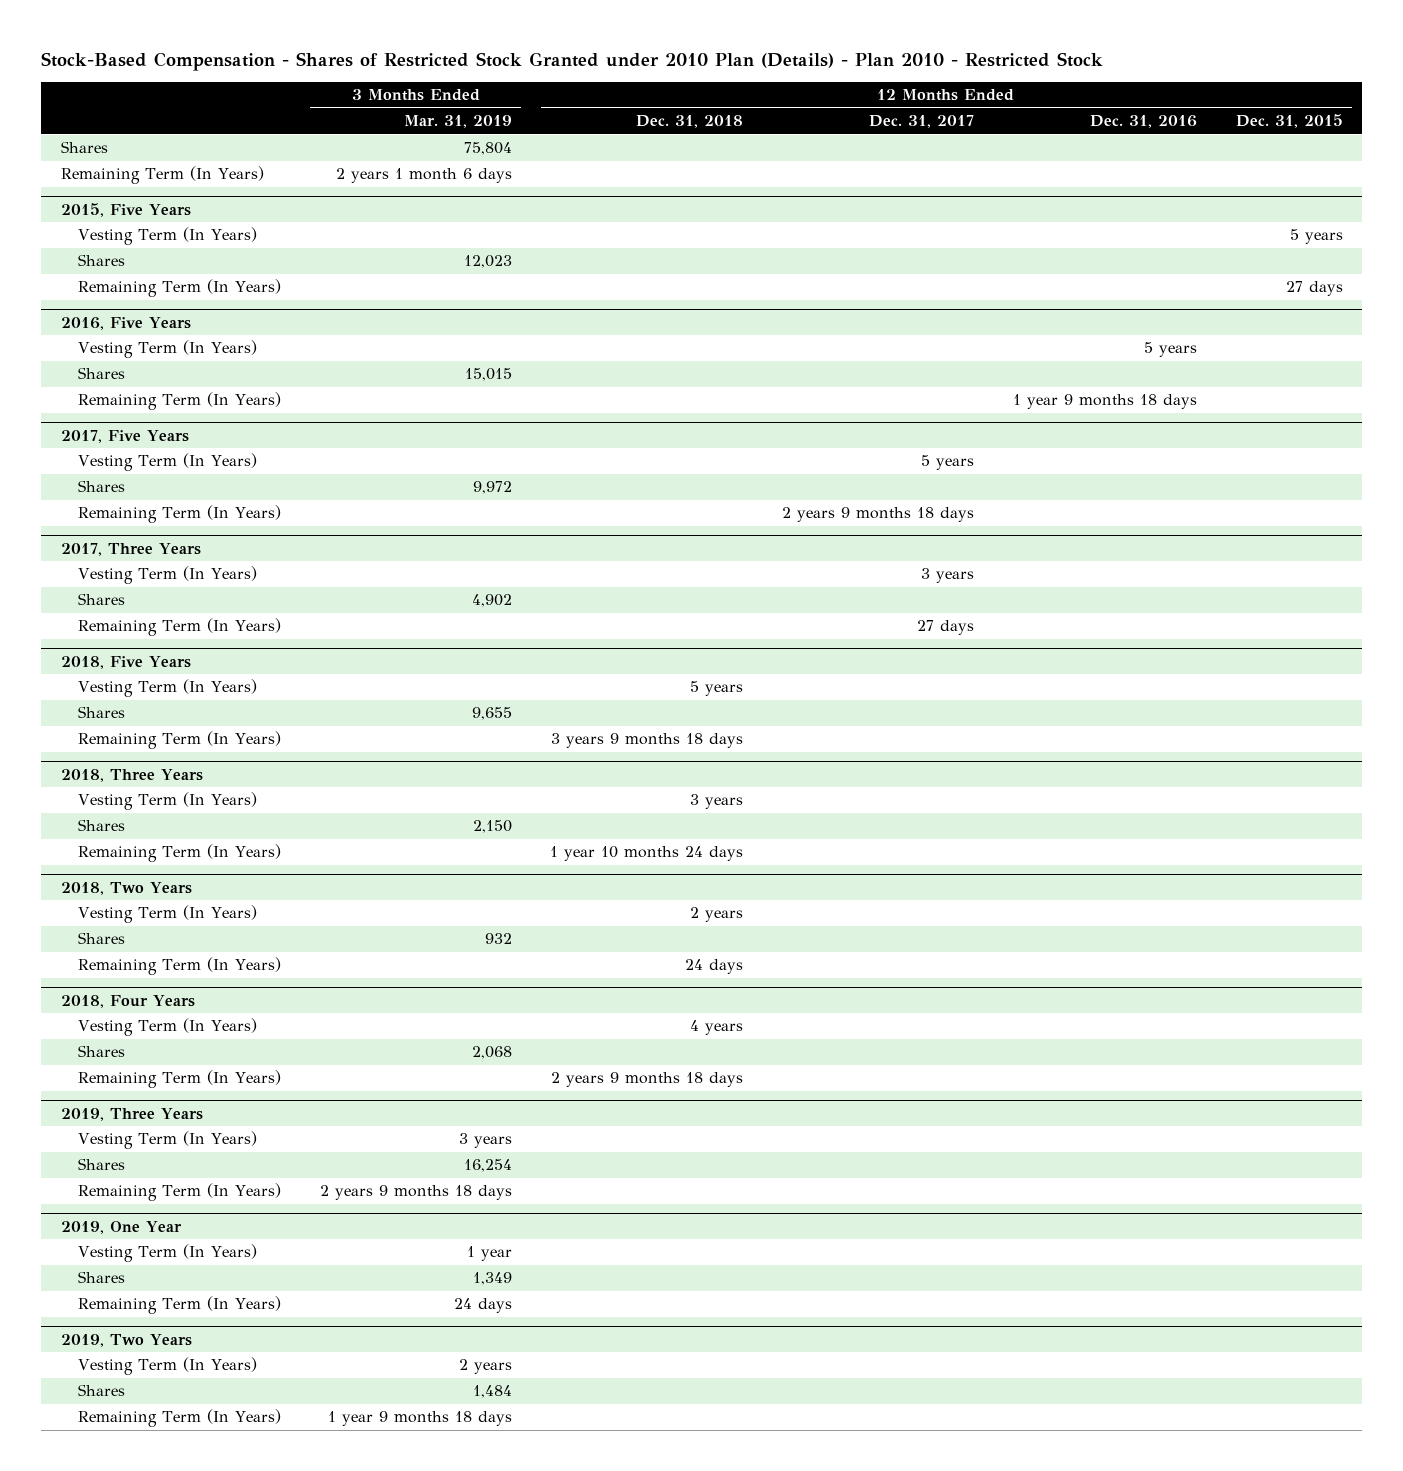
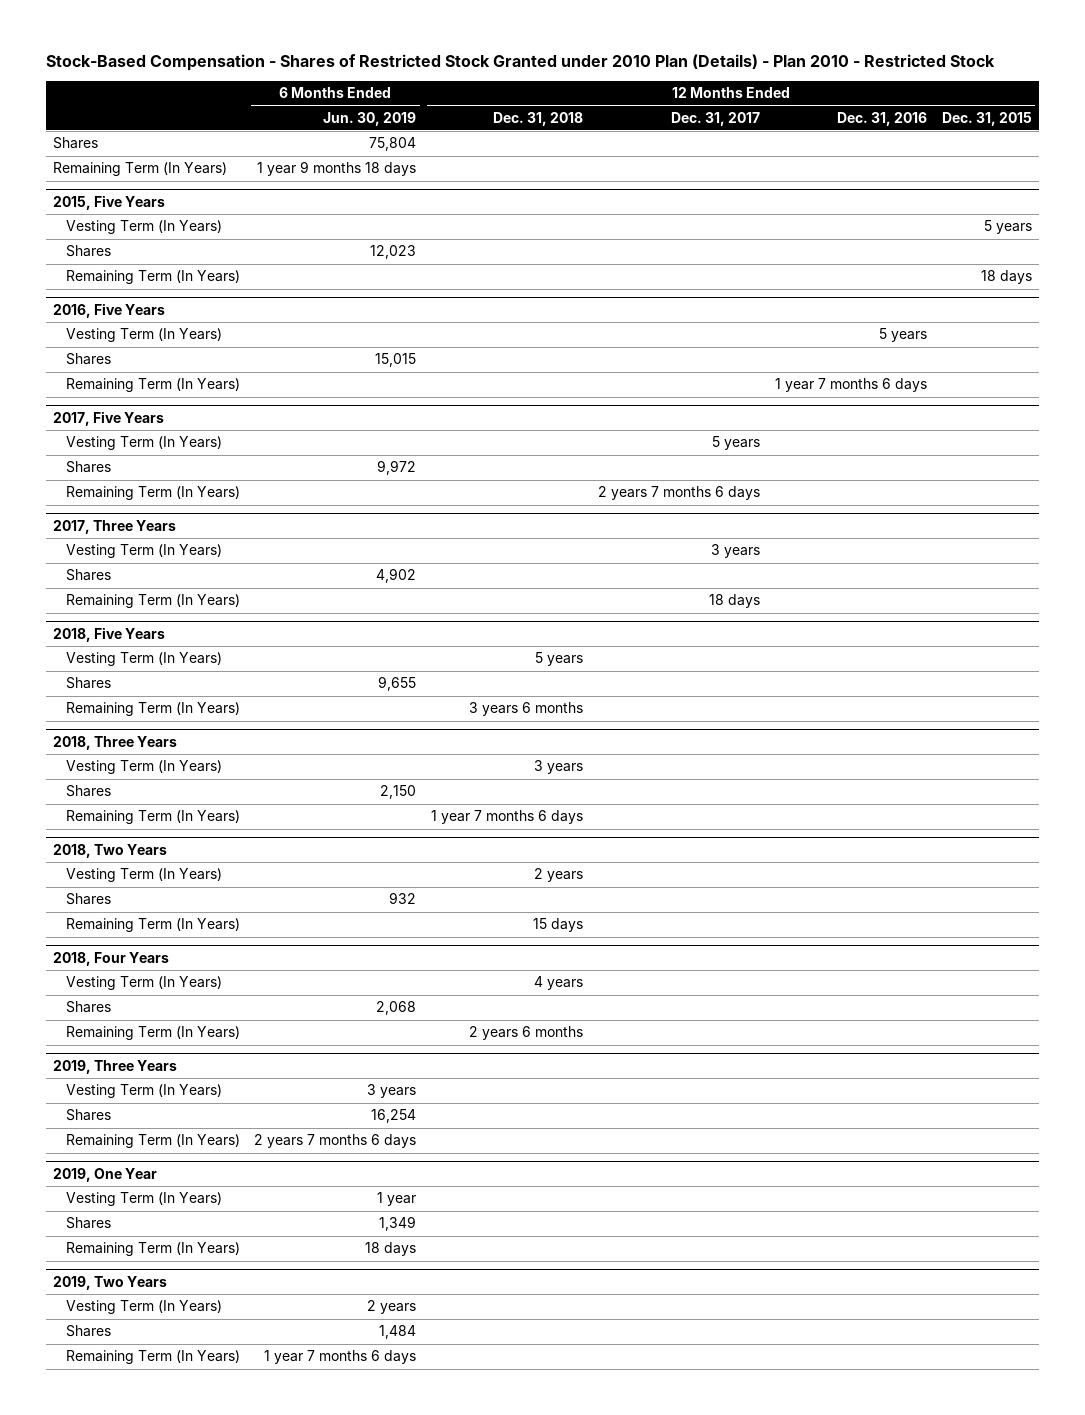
- | 3 Months Ended Mar. 31, 2019 | 12 Months Ended Dec. 31, 2018 | 12 Months Ended Dec. 31, 2017 | 12 Months Ended Dec. 31, 2016 | 12 Months Ended Dec. 31, 2015
+ | 6 Months Ended Jun. 30, 2019 | 12 Months Ended Dec. 31, 2018 | 12 Months Ended Dec. 31, 2017 | 12 Months Ended Dec. 31, 2016 | 12 Months Ended Dec. 31, 2015
@ 2015, Five Years
- Remaining Term (In Years) | | | | | 27 days
+ Remaining Term (In Years) | | | | | 18 days
@ 2016, Five Years
- Remaining Term (In Years) | | | | 1 year 9 months 18 days |
+ Remaining Term (In Years) | | | | 1 year 7 months 6 days |
@ 2017, Five Years
- Remaining Term (In Years) | | | 2 years 9 months 18 days | |
+ Remaining Term (In Years) | | | 2 years 7 months 6 days | |
@ 2017, Three Years
- Remaining Term (In Years) | | | 27 days | |
+ Remaining Term (In Years) | | | 18 days | |
@ 2018, Five Years
- Remaining Term (In Years) | | 3 years 9 months 18 days | | |
+ Remaining Term (In Years) | | 3 years 6 months | | |
@ 2018, Three Years
- Remaining Term (In Years) | | 1 year 10 months 24 days | | |
+ Remaining Term (In Years) | | 1 year 7 months 6 days | | |
@ 2018, Two Years
- Remaining Term (In Years) | | 24 days | | |
+ Remaining Term (In Years) | | 15 days | | |
@ 2018, Four Years
- Remaining Term (In Years) | | 2 years 9 months 18 days | | |
+ Remaining Term (In Years) | | 2 years 6 months | | |

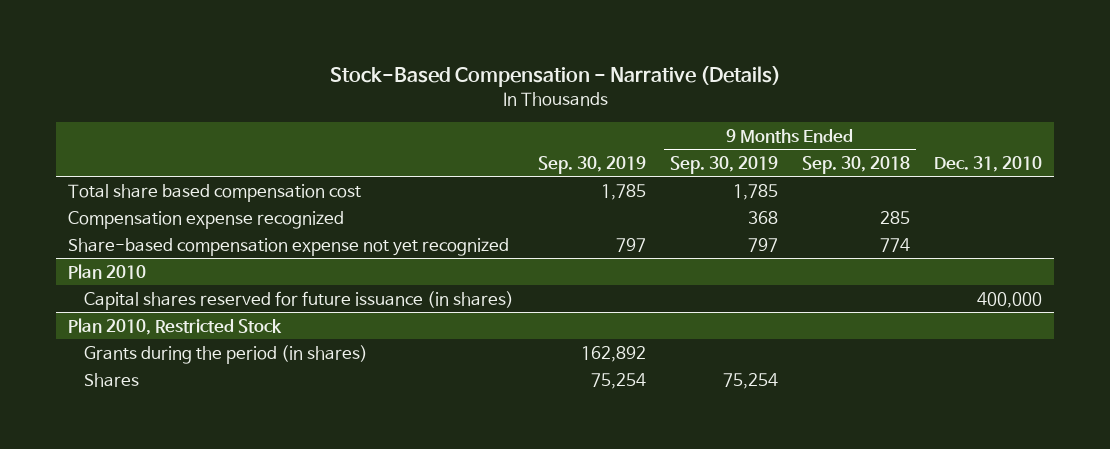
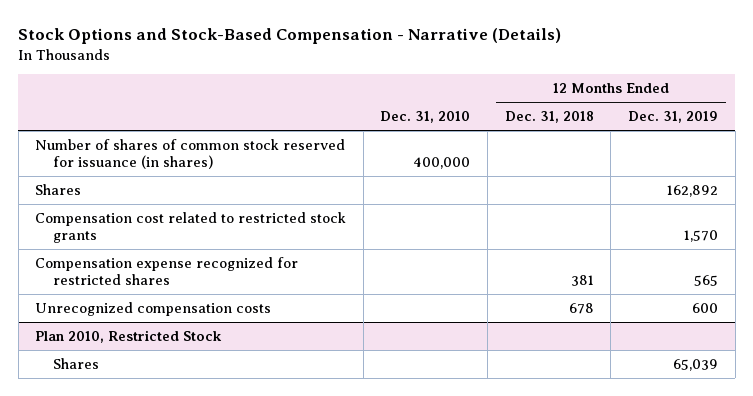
- Stock-Based Compensation - Narrative (Details)
+ Stock Options and Stock-Based Compensation - Narrative (Details)
- | Sep. 30, 2019 | 9 Months Ended Sep. 30, 2019 | 9 Months Ended Sep. 30, 2018 | Dec. 31, 2010
+ | Dec. 31, 2010 | 12 Months Ended Dec. 31, 2018 | 12 Months Ended Dec. 31, 2019
- Total share based compensation cost | 1,785 | 1,785 | |
- Compensation expense recognized | | 368 | 285 |
- Share-based compensation expense not yet recognized | 797 | 797 | 774 |
- Plan 2010
- Capital shares reserved for future issuance (in shares) | | | | 400,000
+ Number of shares of common stock reserved for issuance (in shares) | 400,000 | |
+ Shares | | | 162,892
+ Compensation cost related to restricted stock grants | | | 1,570
+ Compensation expense recognized for restricted shares | | 381 | 565
+ Unrecognized compensation costs | | 678 | 600
@ Plan 2010, Restricted Stock
- Grants during the period (in shares) | 162,892 | | |

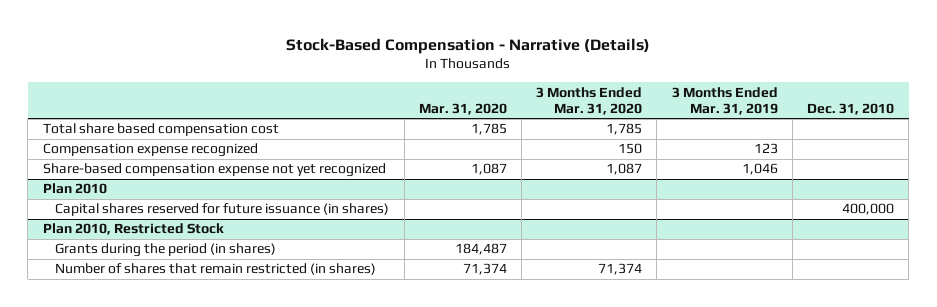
- Stock Options and Stock-Based Compensation - Narrative (Details)
+ Stock-Based Compensation - Narrative (Details)
- | Dec. 31, 2010 | 12 Months Ended Dec. 31, 2018 | 12 Months Ended Dec. 31, 2019
+ | Mar. 31, 2020 | 3 Months Ended Mar. 31, 2020 | 3 Months Ended Mar. 31, 2019 | Dec. 31, 2010
- Number of shares of common stock reserved for issuance (in shares) | 400,000 | |
- Shares | | | 162,892
- Compensation cost related to restricted stock grants | | | 1,570
- Compensation expense recognized for restricted shares | | 381 | 565
- Unrecognized compensation costs | | 678 | 600
+ Total share based compensation cost | 1,785 | 1,785 | |
+ Compensation expense recognized | | 150 | 123 |
+ Share-based compensation expense not yet recognized | 1,087 | 1,087 | 1,046 |
+ Plan 2010
+ Capital shares reserved for future issuance (in shares) | | | | 400,000
@ Plan 2010, Restricted Stock
- Shares | | | 65,039
+ Grants during the period (in shares) | 184,487 | | |
+ Number of shares that remain restricted (in shares) | 71,374 | 71,374 | |

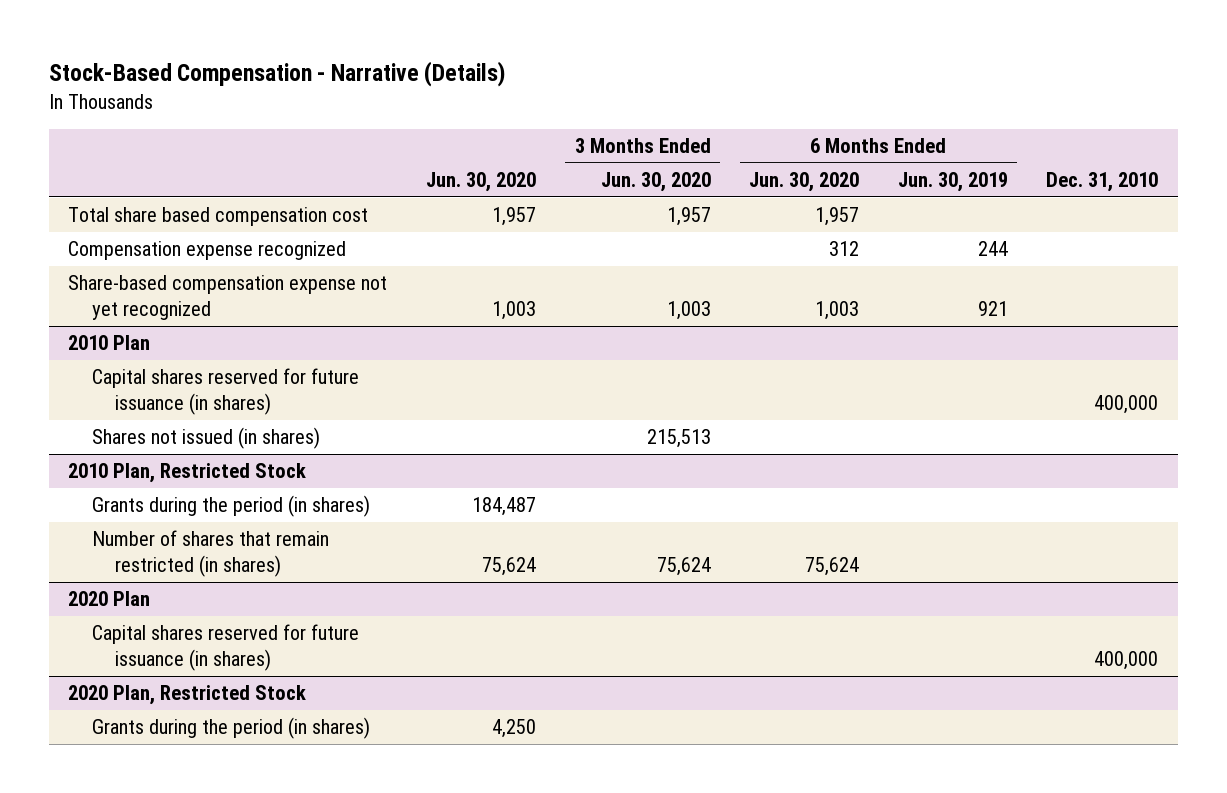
- | Mar. 31, 2020 | 3 Months Ended Mar. 31, 2020 | 3 Months Ended Mar. 31, 2019 | Dec. 31, 2010
+ | Jun. 30, 2020 | 3 Months Ended Jun. 30, 2020 | 6 Months Ended Jun. 30, 2020 | 6 Months Ended Jun. 30, 2019 | Dec. 31, 2010
- Plan 2010
+ 2010 Plan
- Plan 2010, Restricted Stock
+ Shares not issued (in shares) | | 215,513 | | |
+ 2010 Plan, Restricted Stock
+ 2020 Plan
+ Capital shares reserved for future issuance (in shares) | | | | | 400,000
+ 2020 Plan, Restricted Stock
+ Grants during the period (in shares) | 4,250 | | | |

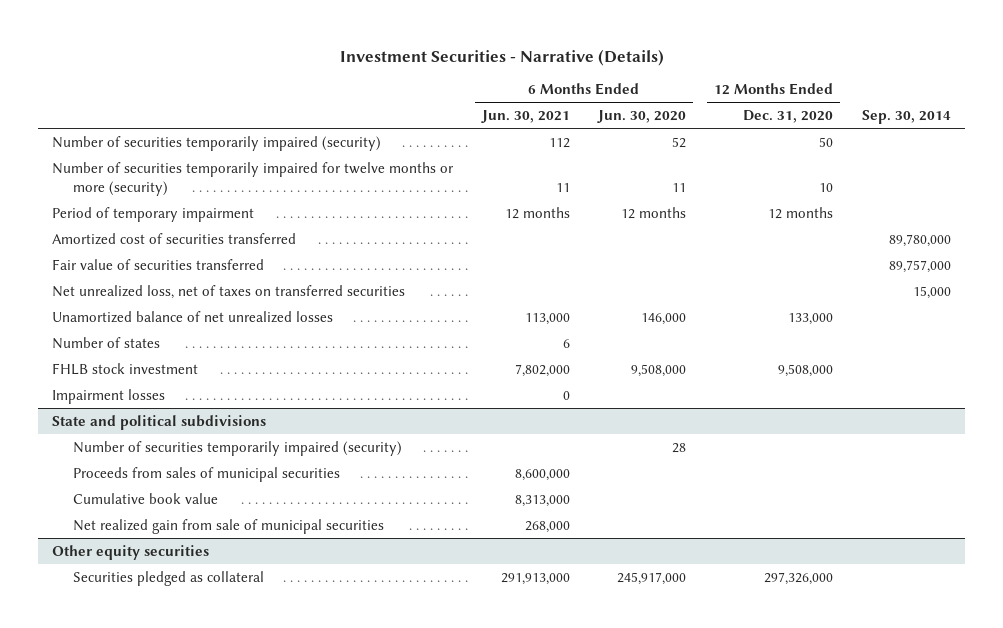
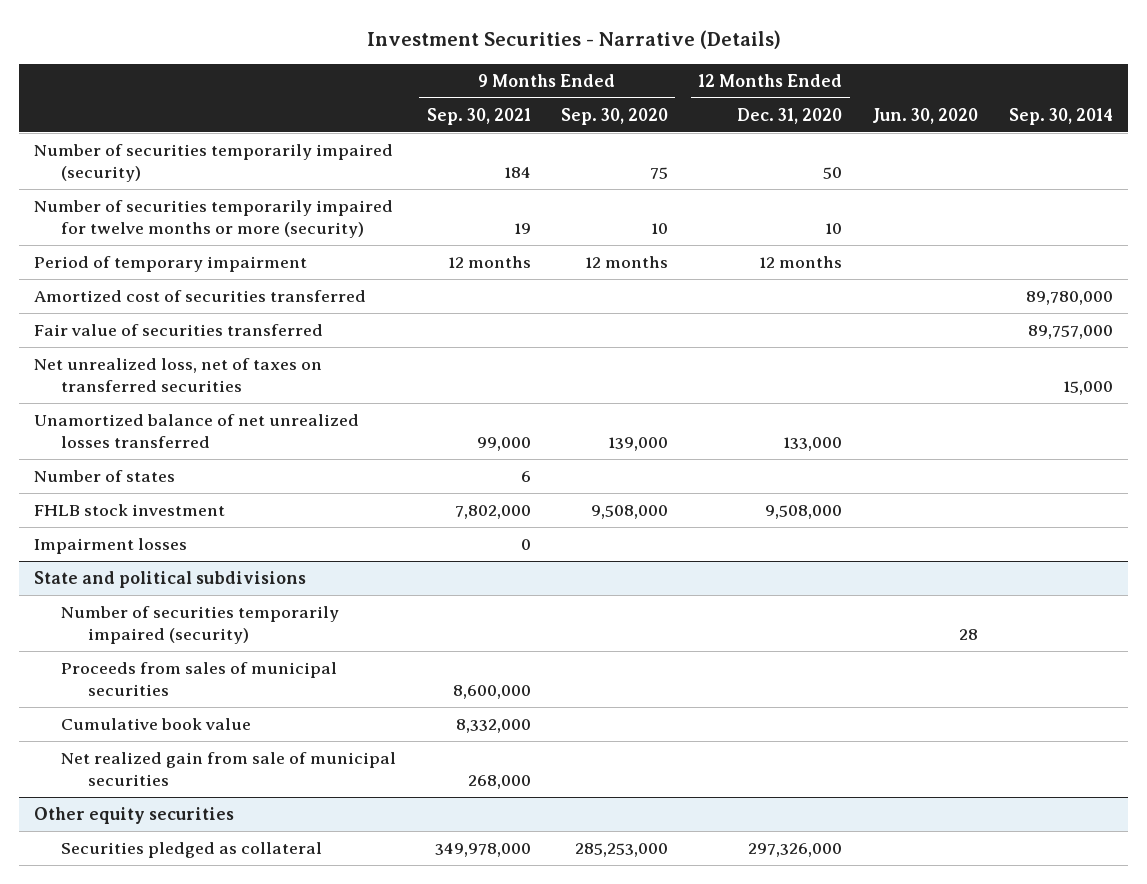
- | 6 Months Ended Jun. 30, 2021 | 6 Months Ended Jun. 30, 2020 | 12 Months Ended Dec. 31, 2020 | Sep. 30, 2014
+ | 9 Months Ended Sep. 30, 2021 | 9 Months Ended Sep. 30, 2020 | 12 Months Ended Dec. 31, 2020 | Jun. 30, 2020 | Sep. 30, 2014
- Unamortized balance of net unrealized losses | 113,000 | 146,000 | 133,000 |
+ Unamortized balance of net unrealized losses transferred | 99,000 | 139,000 | 133,000 | |

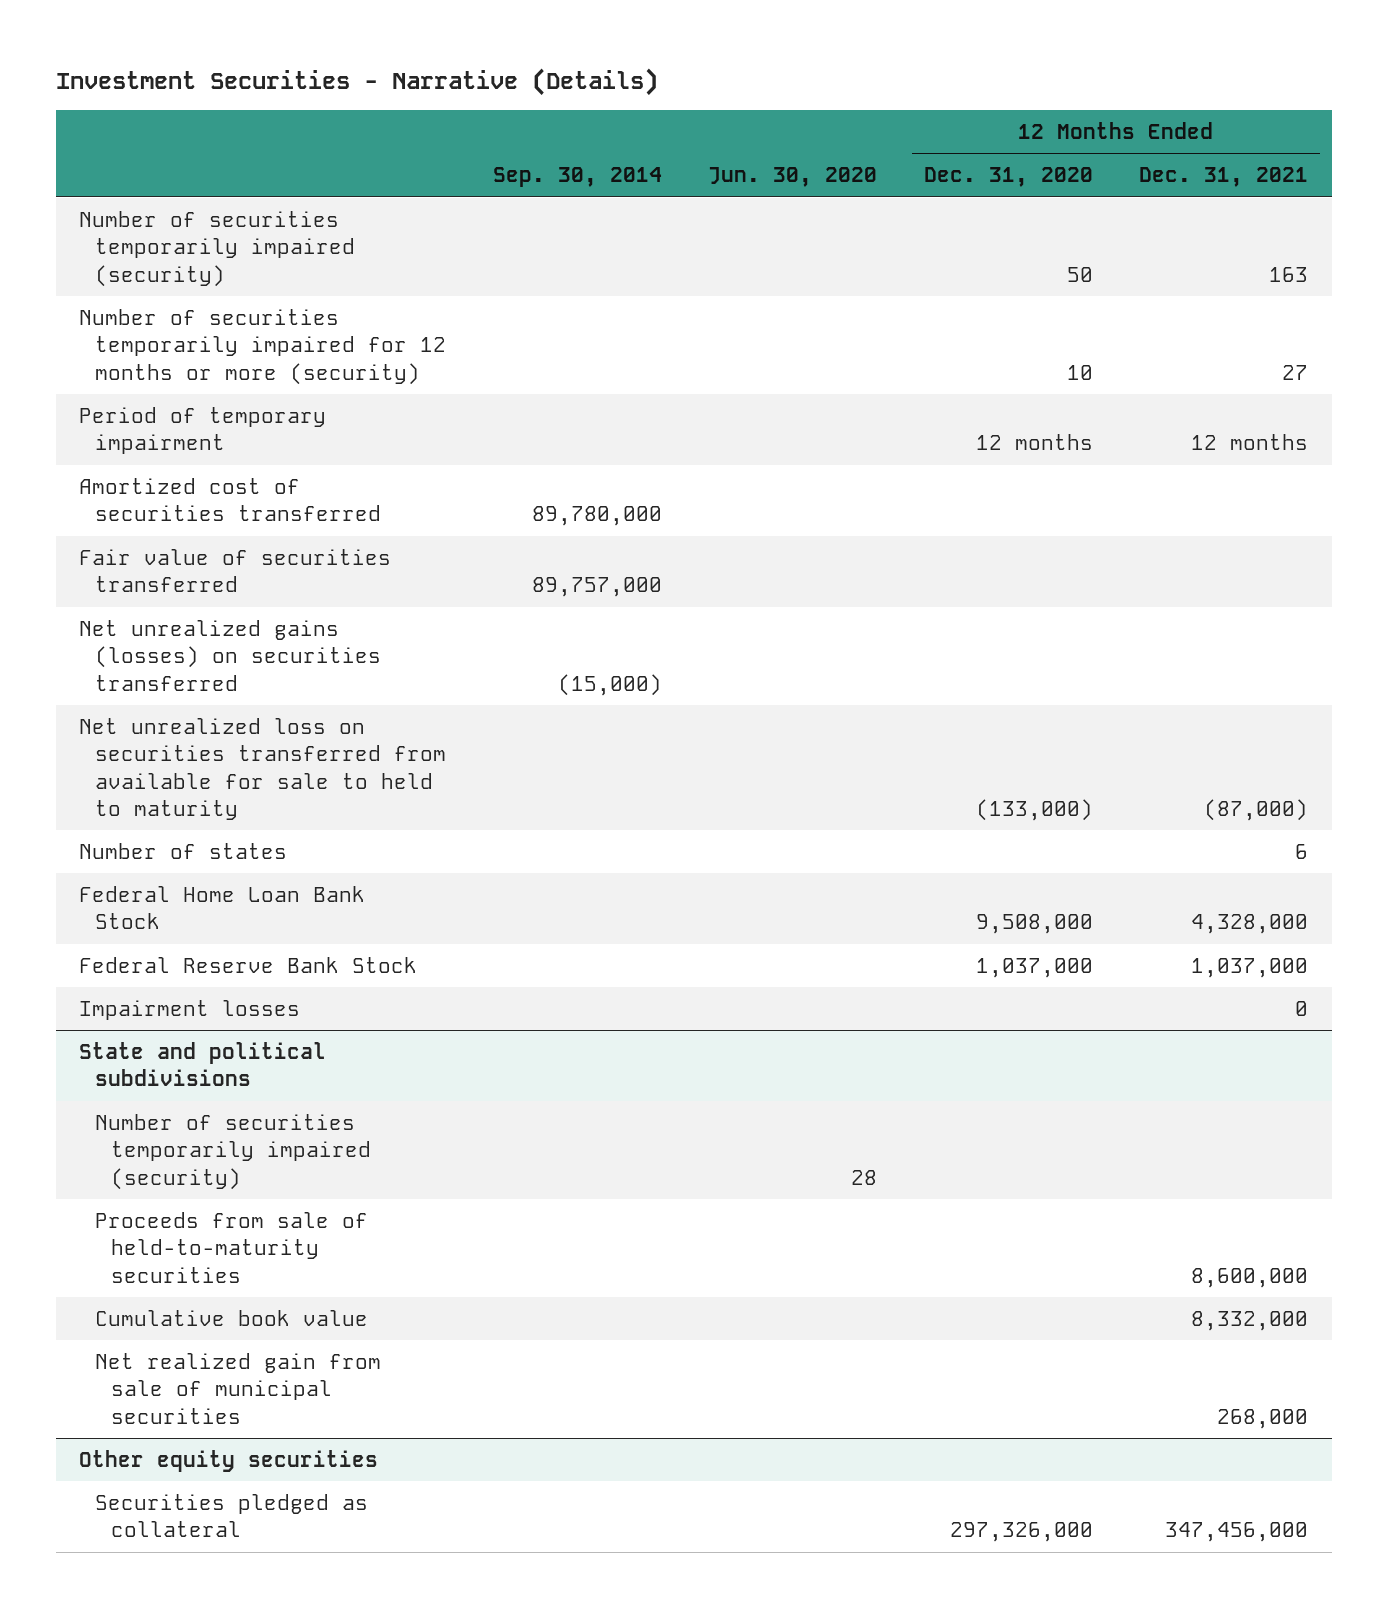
- | 9 Months Ended Sep. 30, 2021 | 9 Months Ended Sep. 30, 2020 | 12 Months Ended Dec. 31, 2020 | Jun. 30, 2020 | Sep. 30, 2014
+ | Sep. 30, 2014 | Jun. 30, 2020 | 12 Months Ended Dec. 31, 2020 | 12 Months Ended Dec. 31, 2021
- Number of securities temporarily impaired for twelve months or more (security) | 19 | 10 | 10 | |
+ Number of securities temporarily impaired for 12 months or more (security) | | | 10 | 27
- Net unrealized loss, net of taxes on transferred securities | | | | | 15,000
- Unamortized balance of net unrealized losses transferred | 99,000 | 139,000 | 133,000 | |
+ Net unrealized gains (losses) on securities transferred | (15,000) | | |
+ Net unrealized loss on securities transferred from available for sale to held to maturity | | | (133,000) | (87,000)
- FHLB stock investment | 7,802,000 | 9,508,000 | 9,508,000 | |
+ Federal Home Loan Bank Stock | | | 9,508,000 | 4,328,000
+ Federal Reserve Bank Stock | | | 1,037,000 | 1,037,000
@ State and political subdivisions
- Proceeds from sales of municipal securities | 8,600,000 | | | |
+ Proceeds from sale of held-to-maturity securities | | | | 8,600,000

